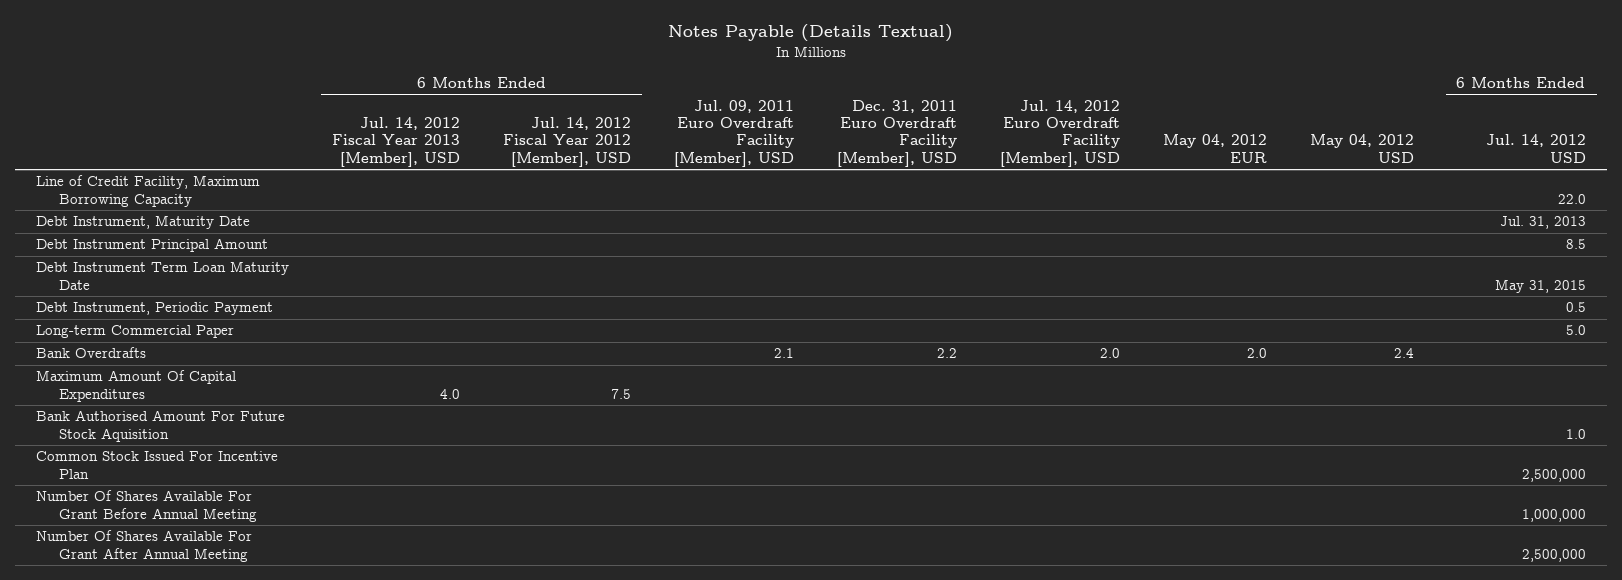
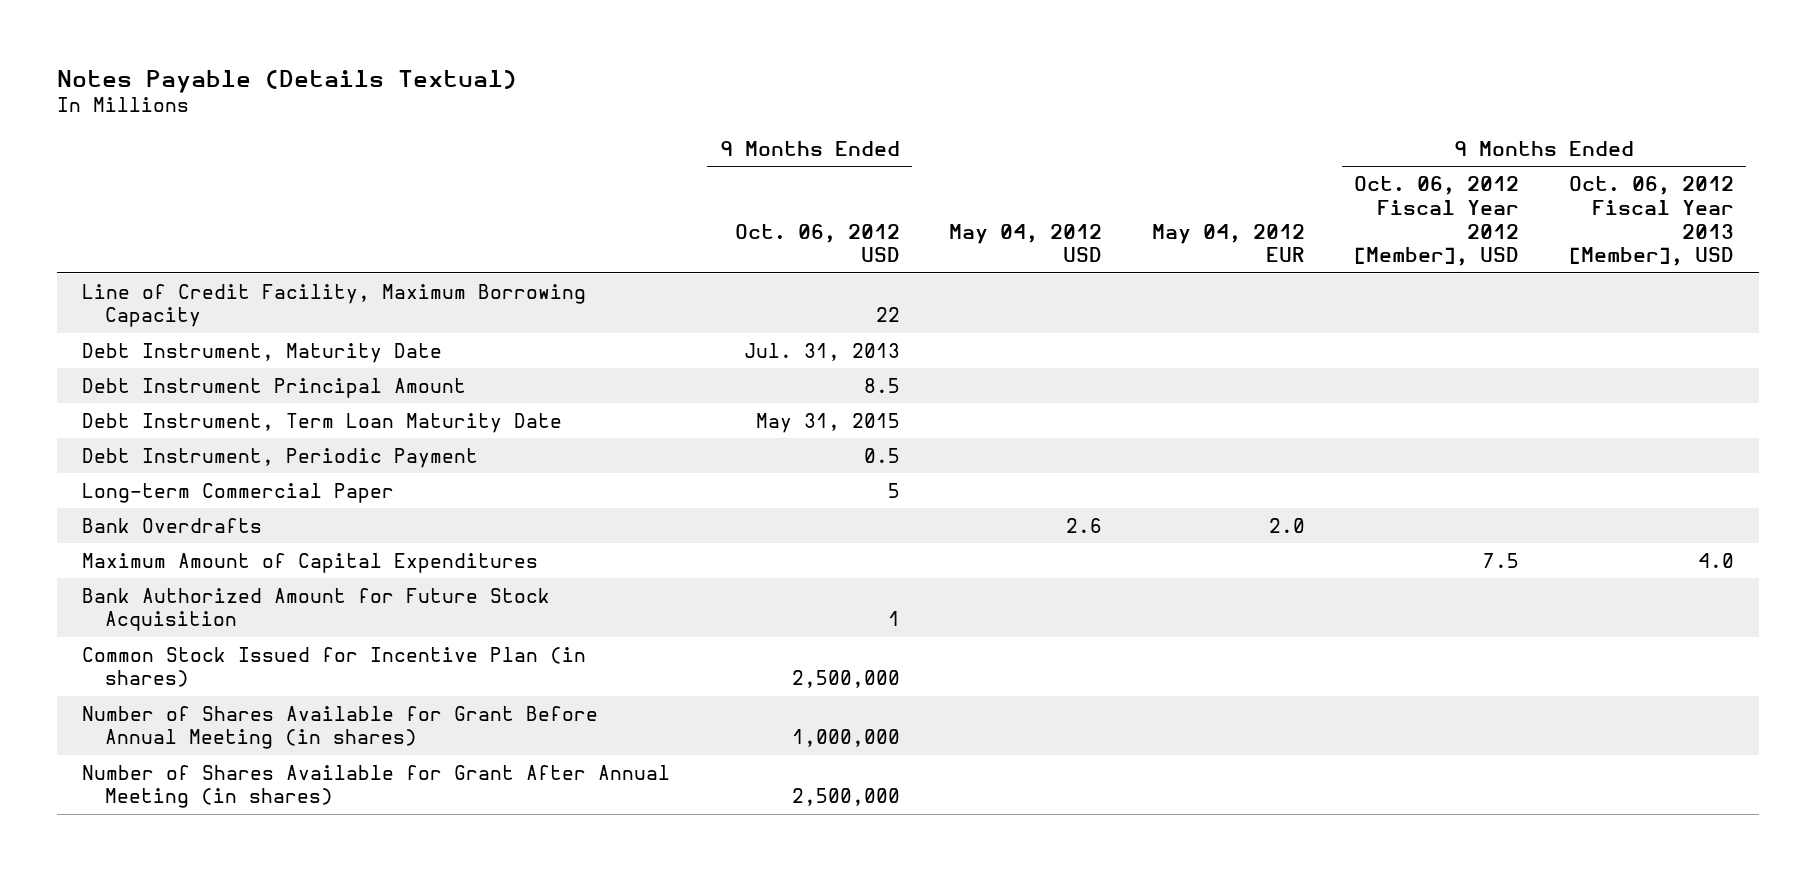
- | 6 Months Ended Jul. 14, 2012 Fiscal Year 2013 [Member], USD | 6 Months Ended Jul. 14, 2012 Fiscal Year 2012 [Member], USD | Jul. 09, 2011 Euro Overdraft Facility [Member], USD | Dec. 31, 2011 Euro Overdraft Facility [Member], USD | Jul. 14, 2012 Euro Overdraft Facility [Member], USD | May 04, 2012 EUR | May 04, 2012 USD | 6 Months Ended Jul. 14, 2012 USD
+ | 9 Months Ended Oct. 06, 2012 USD | May 04, 2012 USD | May 04, 2012 EUR | 9 Months Ended Oct. 06, 2012 Fiscal Year 2012 [Member], USD | 9 Months Ended Oct. 06, 2012 Fiscal Year 2013 [Member], USD
- Debt Instrument Term Loan Maturity Date | | | | | | | | May 31, 2015
+ Debt Instrument, Term Loan Maturity Date | May 31, 2015 | | | |
- Bank Overdrafts | | | 2.1 | 2.2 | 2.0 | 2.0 | 2.4 |
- Maximum Amount Of Capital Expenditures | 4.0 | 7.5 | | | | | |
- Bank Authorised Amount For Future Stock Aquisition | | | | | | | | 1.0
- Common Stock Issued For Incentive Plan | | | | | | | | 2,500,000
- Number Of Shares Available For Grant Before Annual Meeting | | | | | | | | 1,000,000
- Number Of Shares Available For Grant After Annual Meeting | | | | | | | | 2,500,000
+ Bank Overdrafts | | 2.6 | 2.0 | |
+ Maximum Amount of Capital Expenditures | | | | 7.5 | 4.0
+ Bank Authorized Amount for Future Stock Acquisition | 1 | | | |
+ Common Stock Issued for Incentive Plan (in shares) | 2,500,000 | | | |
+ Number of Shares Available for Grant Before Annual Meeting (in shares) | 1,000,000 | | | |
+ Number of Shares Available for Grant After Annual Meeting (in shares) | 2,500,000 | | | |

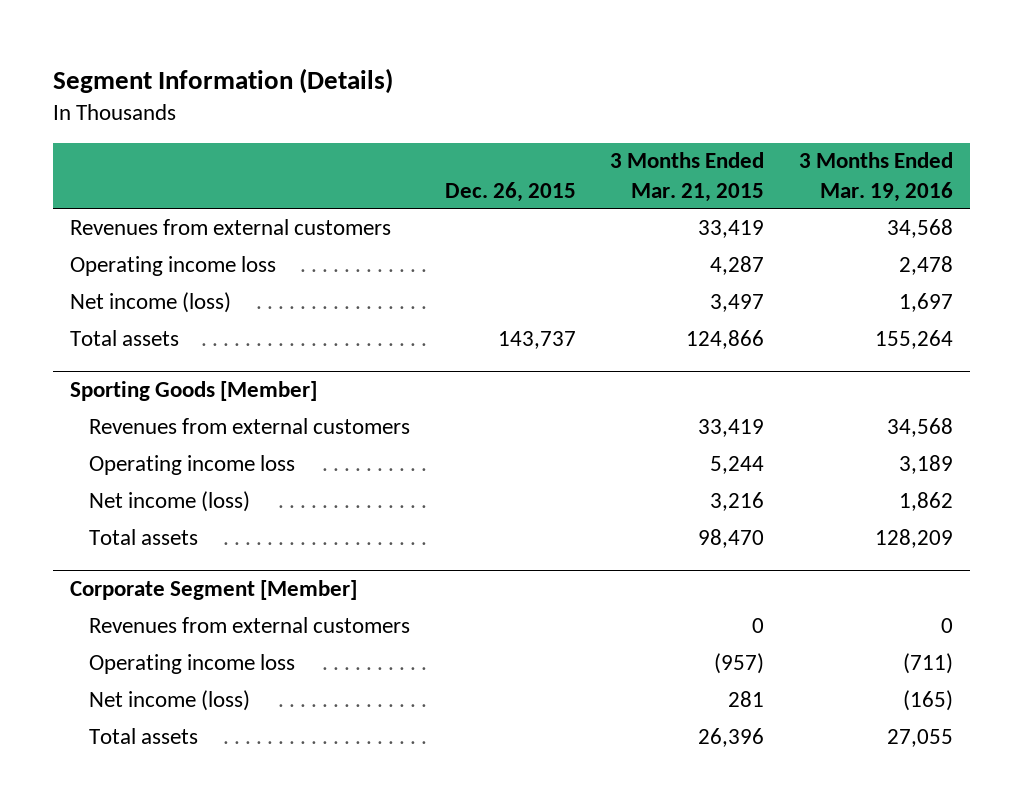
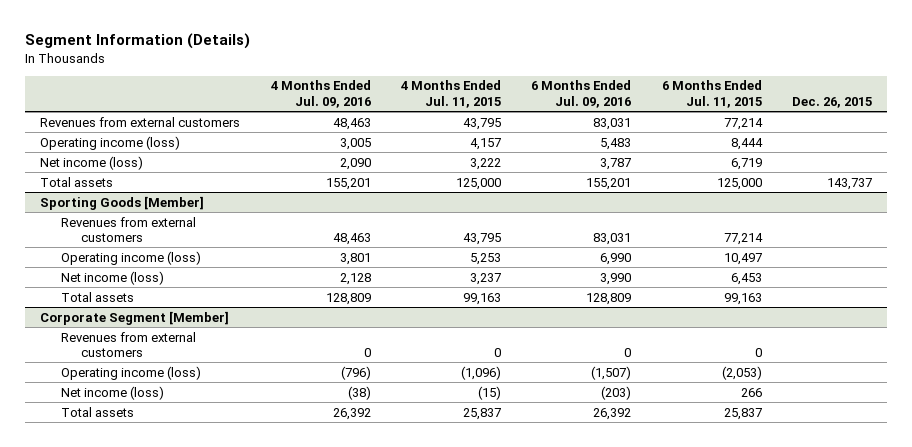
- | Dec. 26, 2015 | 3 Months Ended Mar. 21, 2015 | 3 Months Ended Mar. 19, 2016
+ | 4 Months Ended Jul. 09, 2016 | 4 Months Ended Jul. 11, 2015 | 6 Months Ended Jul. 09, 2016 | 6 Months Ended Jul. 11, 2015 | Dec. 26, 2015
- Operating income loss | | 4,287 | 2,478
+ Operating income (loss) | 3,005 | 4,157 | 5,483 | 8,444 |
@ Sporting Goods [Member]
- Operating income loss | | 5,244 | 3,189
+ Operating income (loss) | 3,801 | 5,253 | 6,990 | 10,497 |
@ Corporate Segment [Member]
- Operating income loss | | (957) | (711)
+ Operating income (loss) | (796) | (1,096) | (1,507) | (2,053) |

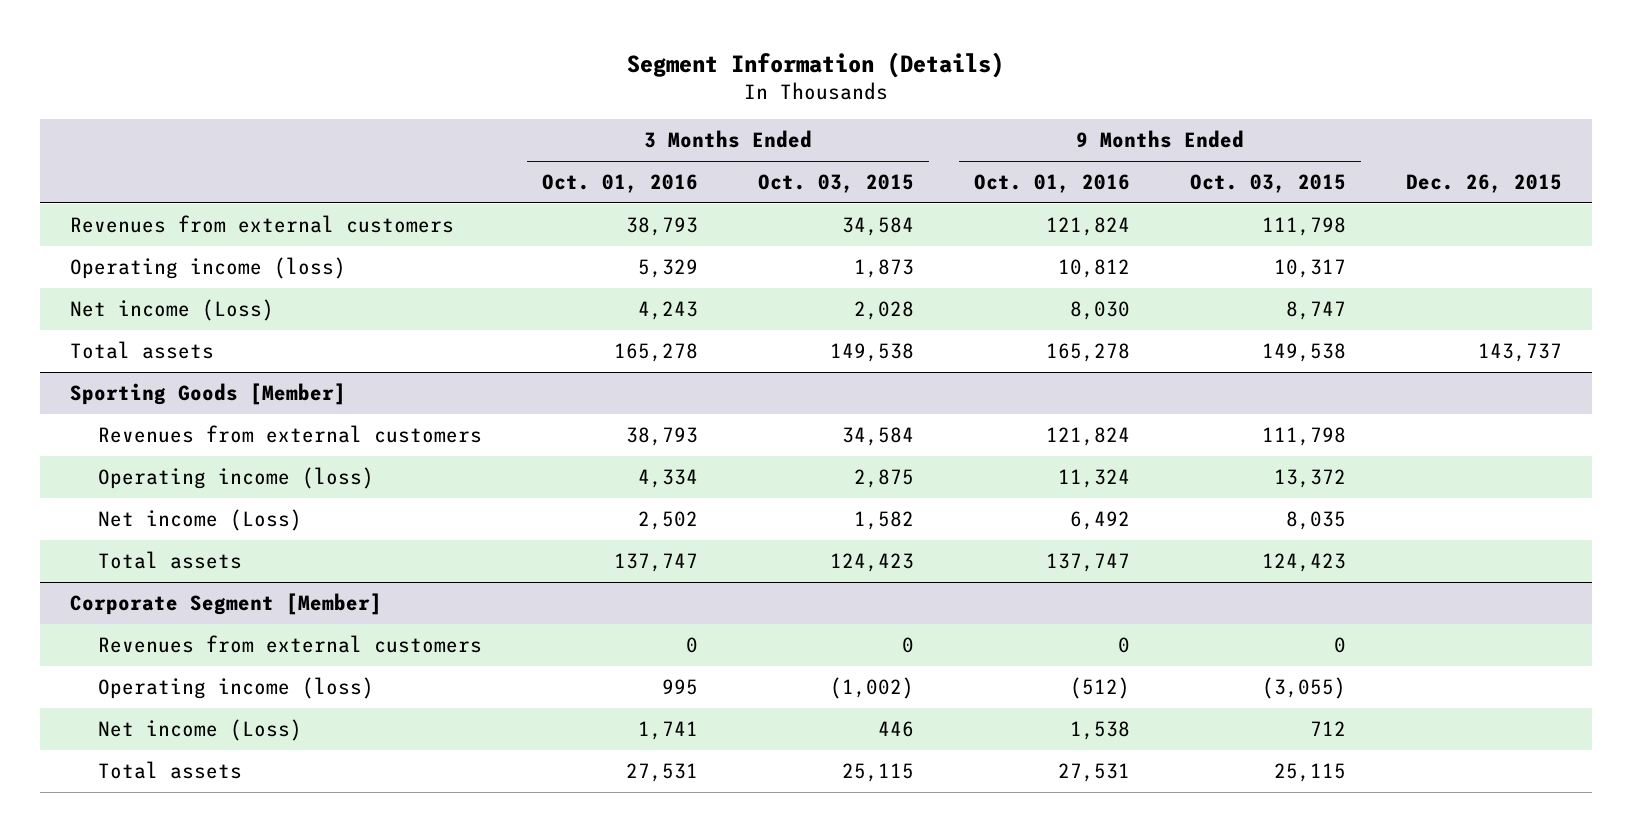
- | 4 Months Ended Jul. 09, 2016 | 4 Months Ended Jul. 11, 2015 | 6 Months Ended Jul. 09, 2016 | 6 Months Ended Jul. 11, 2015 | Dec. 26, 2015
+ | 3 Months Ended Oct. 01, 2016 | 3 Months Ended Oct. 03, 2015 | 9 Months Ended Oct. 01, 2016 | 9 Months Ended Oct. 03, 2015 | Dec. 26, 2015
- Net income (loss) | 2,090 | 3,222 | 3,787 | 6,719 |
+ Net income (Loss) | 4,243 | 2,028 | 8,030 | 8,747 |
@ Sporting Goods [Member]
- Net income (loss) | 2,128 | 3,237 | 3,990 | 6,453 |
+ Net income (Loss) | 2,502 | 1,582 | 6,492 | 8,035 |
@ Corporate Segment [Member]
- Net income (loss) | (38) | (15) | (203) | 266 |
+ Net income (Loss) | 1,741 | 446 | 1,538 | 712 |

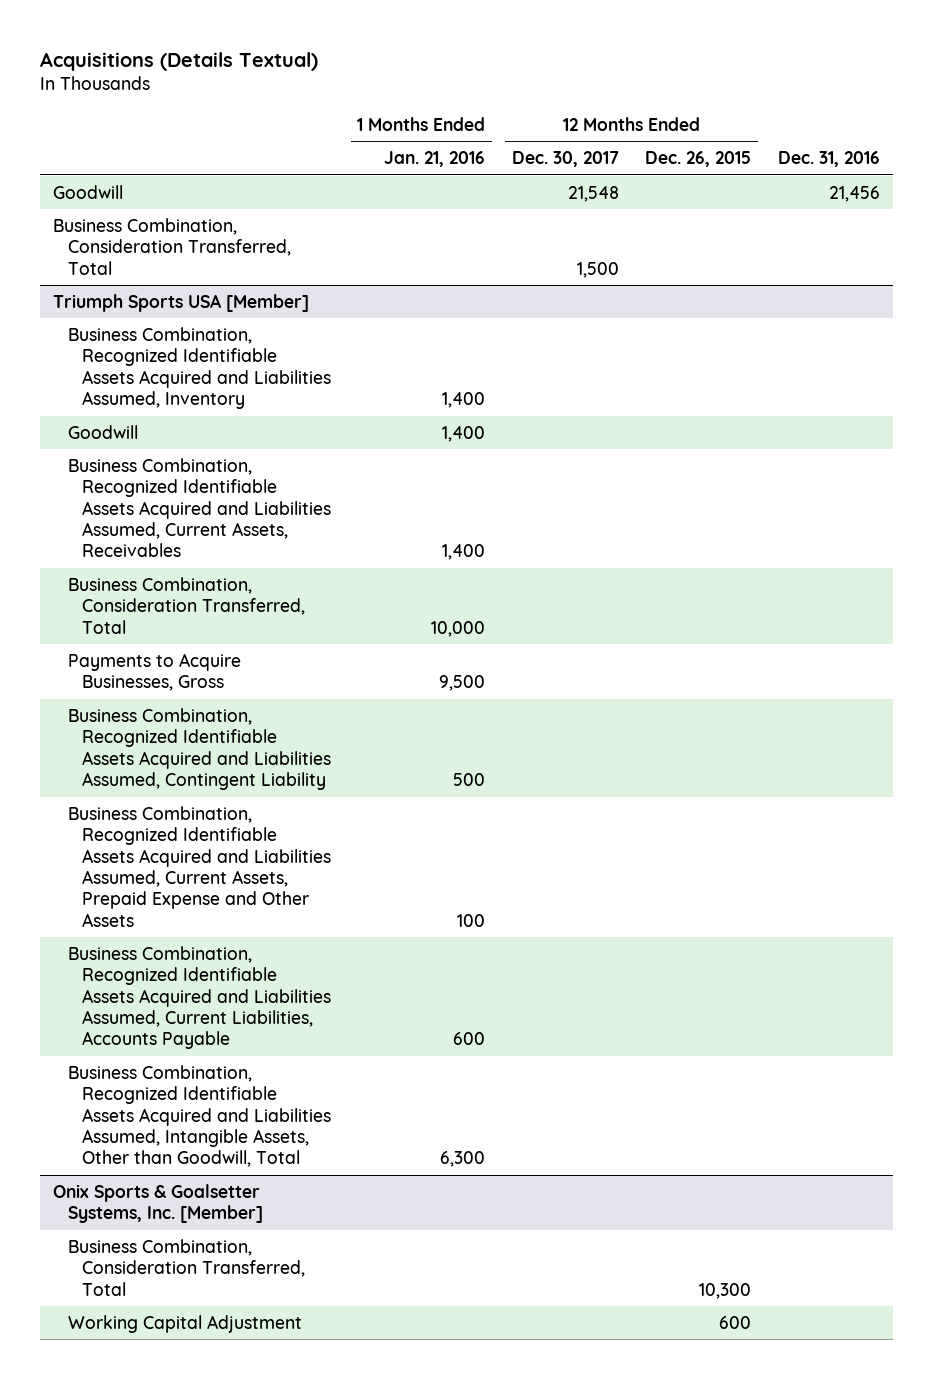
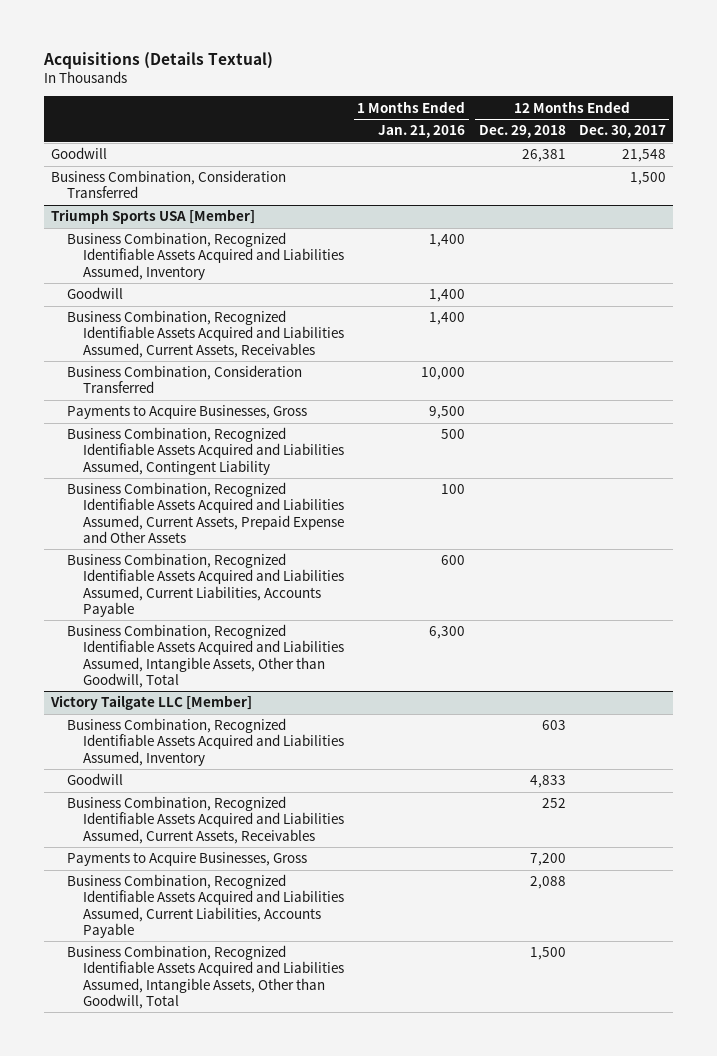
- | 1 Months Ended Jan. 21, 2016 | 12 Months Ended Dec. 30, 2017 | 12 Months Ended Dec. 26, 2015 | Dec. 31, 2016
+ | 1 Months Ended Jan. 21, 2016 | 12 Months Ended Dec. 29, 2018 | 12 Months Ended Dec. 30, 2017
- Business Combination, Consideration Transferred, Total | | 1,500 | |
+ Business Combination, Consideration Transferred | | | 1,500
@ Triumph Sports USA [Member]
- Business Combination, Consideration Transferred, Total | 10,000 | | |
+ Business Combination, Consideration Transferred | 10,000 | |
- Onix Sports & Goalsetter Systems, Inc. [Member]
- Business Combination, Consideration Transferred, Total | | | 10,300 |
- Working Capital Adjustment | | | 600 |
+ Victory Tailgate LLC [Member]
+ Business Combination, Recognized Identifiable Assets Acquired and Liabilities Assumed, Inventory | | 603 |
+ Goodwill | | 4,833 |
+ Business Combination, Recognized Identifiable Assets Acquired and Liabilities Assumed, Current Assets, Receivables | | 252 |
+ Payments to Acquire Businesses, Gross | | 7,200 |
+ Business Combination, Recognized Identifiable Assets Acquired and Liabilities Assumed, Current Liabilities, Accounts Payable | | 2,088 |
+ Business Combination, Recognized Identifiable Assets Acquired and Liabilities Assumed, Intangible Assets, Other than Goodwill, Total | | 1,500 |

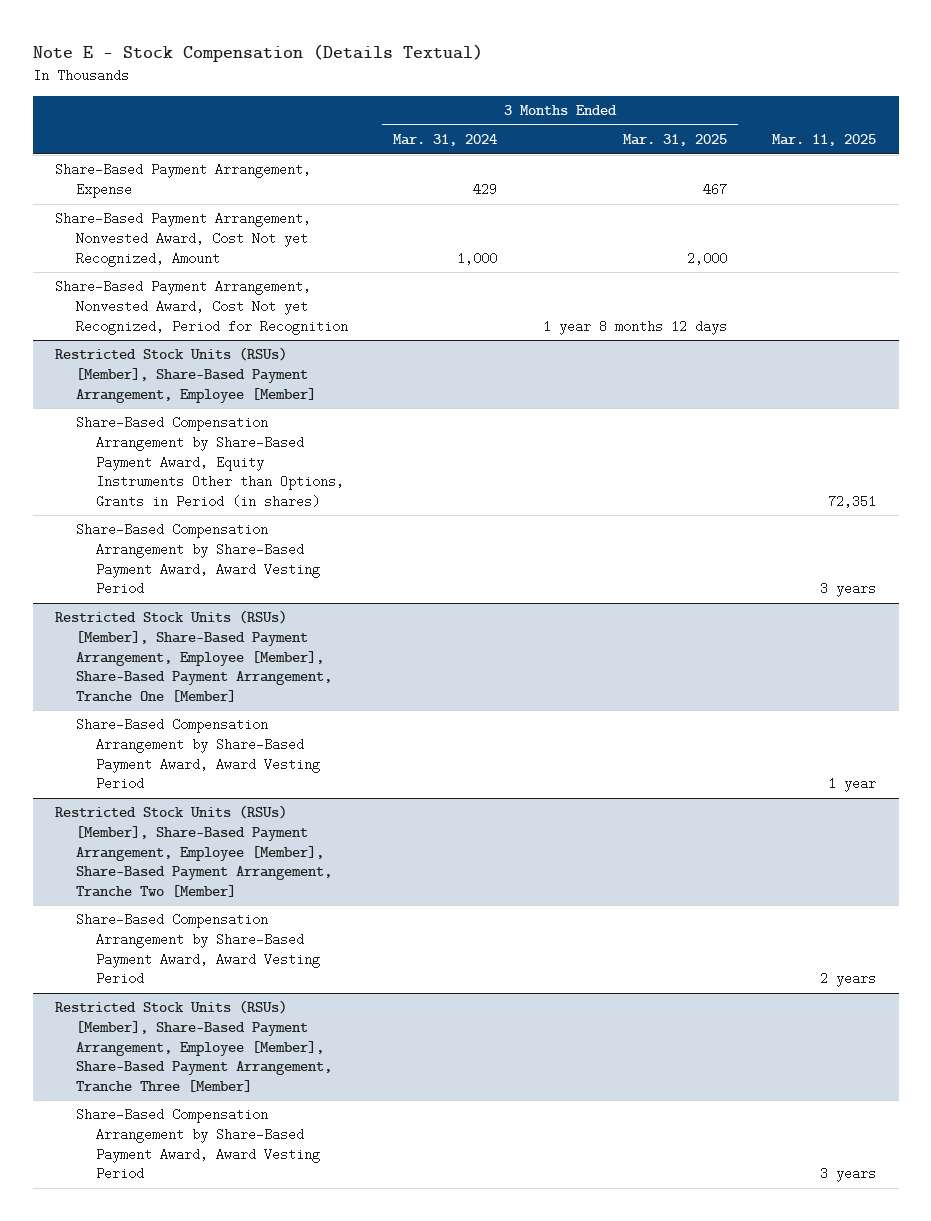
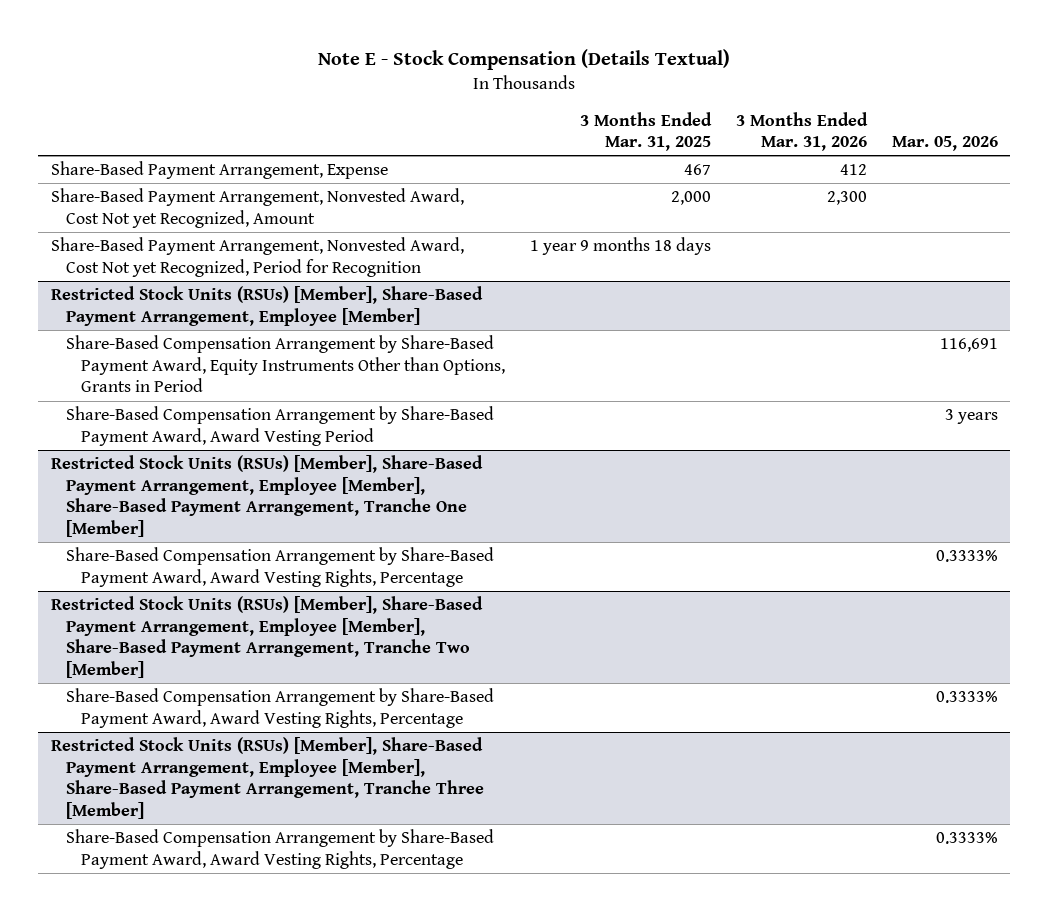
- | 3 Months Ended Mar. 31, 2024 | 3 Months Ended Mar. 31, 2025 | Mar. 11, 2025
+ | 3 Months Ended Mar. 31, 2025 | 3 Months Ended Mar. 31, 2026 | Mar. 05, 2026
- Share-Based Payment Arrangement, Nonvested Award, Cost Not yet Recognized, Period for Recognition | | 1 year 8 months 12 days |
+ Share-Based Payment Arrangement, Nonvested Award, Cost Not yet Recognized, Period for Recognition | 1 year 9 months 18 days | |
@ Restricted Stock Units (RSUs) [Member], Share-Based Payment Arrangement, Employee [Member]
- Share-Based Compensation Arrangement by Share-Based Payment Award, Equity Instruments Other than Options, Grants in Period (in shares) | | | 72,351
+ Share-Based Compensation Arrangement by Share-Based Payment Award, Equity Instruments Other than Options, Grants in Period | | | 116,691
@ Restricted Stock Units (RSUs) [Member], Share-Based Payment Arrangement, Employee [Member], Share-Based Payment Arrangement, Tranche One [Member]
- Share-Based Compensation Arrangement by Share-Based Payment Award, Award Vesting Period | | | 1 year
+ Share-Based Compensation Arrangement by Share-Based Payment Award, Award Vesting Rights, Percentage | | | 0.3333%
@ Restricted Stock Units (RSUs) [Member], Share-Based Payment Arrangement, Employee [Member], Share-Based Payment Arrangement, Tranche Two [Member]
- Share-Based Compensation Arrangement by Share-Based Payment Award, Award Vesting Period | | | 2 years
+ Share-Based Compensation Arrangement by Share-Based Payment Award, Award Vesting Rights, Percentage | | | 0.3333%
@ Restricted Stock Units (RSUs) [Member], Share-Based Payment Arrangement, Employee [Member], Share-Based Payment Arrangement, Tranche Three [Member]
- Share-Based Compensation Arrangement by Share-Based Payment Award, Award Vesting Period | | | 3 years
+ Share-Based Compensation Arrangement by Share-Based Payment Award, Award Vesting Rights, Percentage | | | 0.3333%

